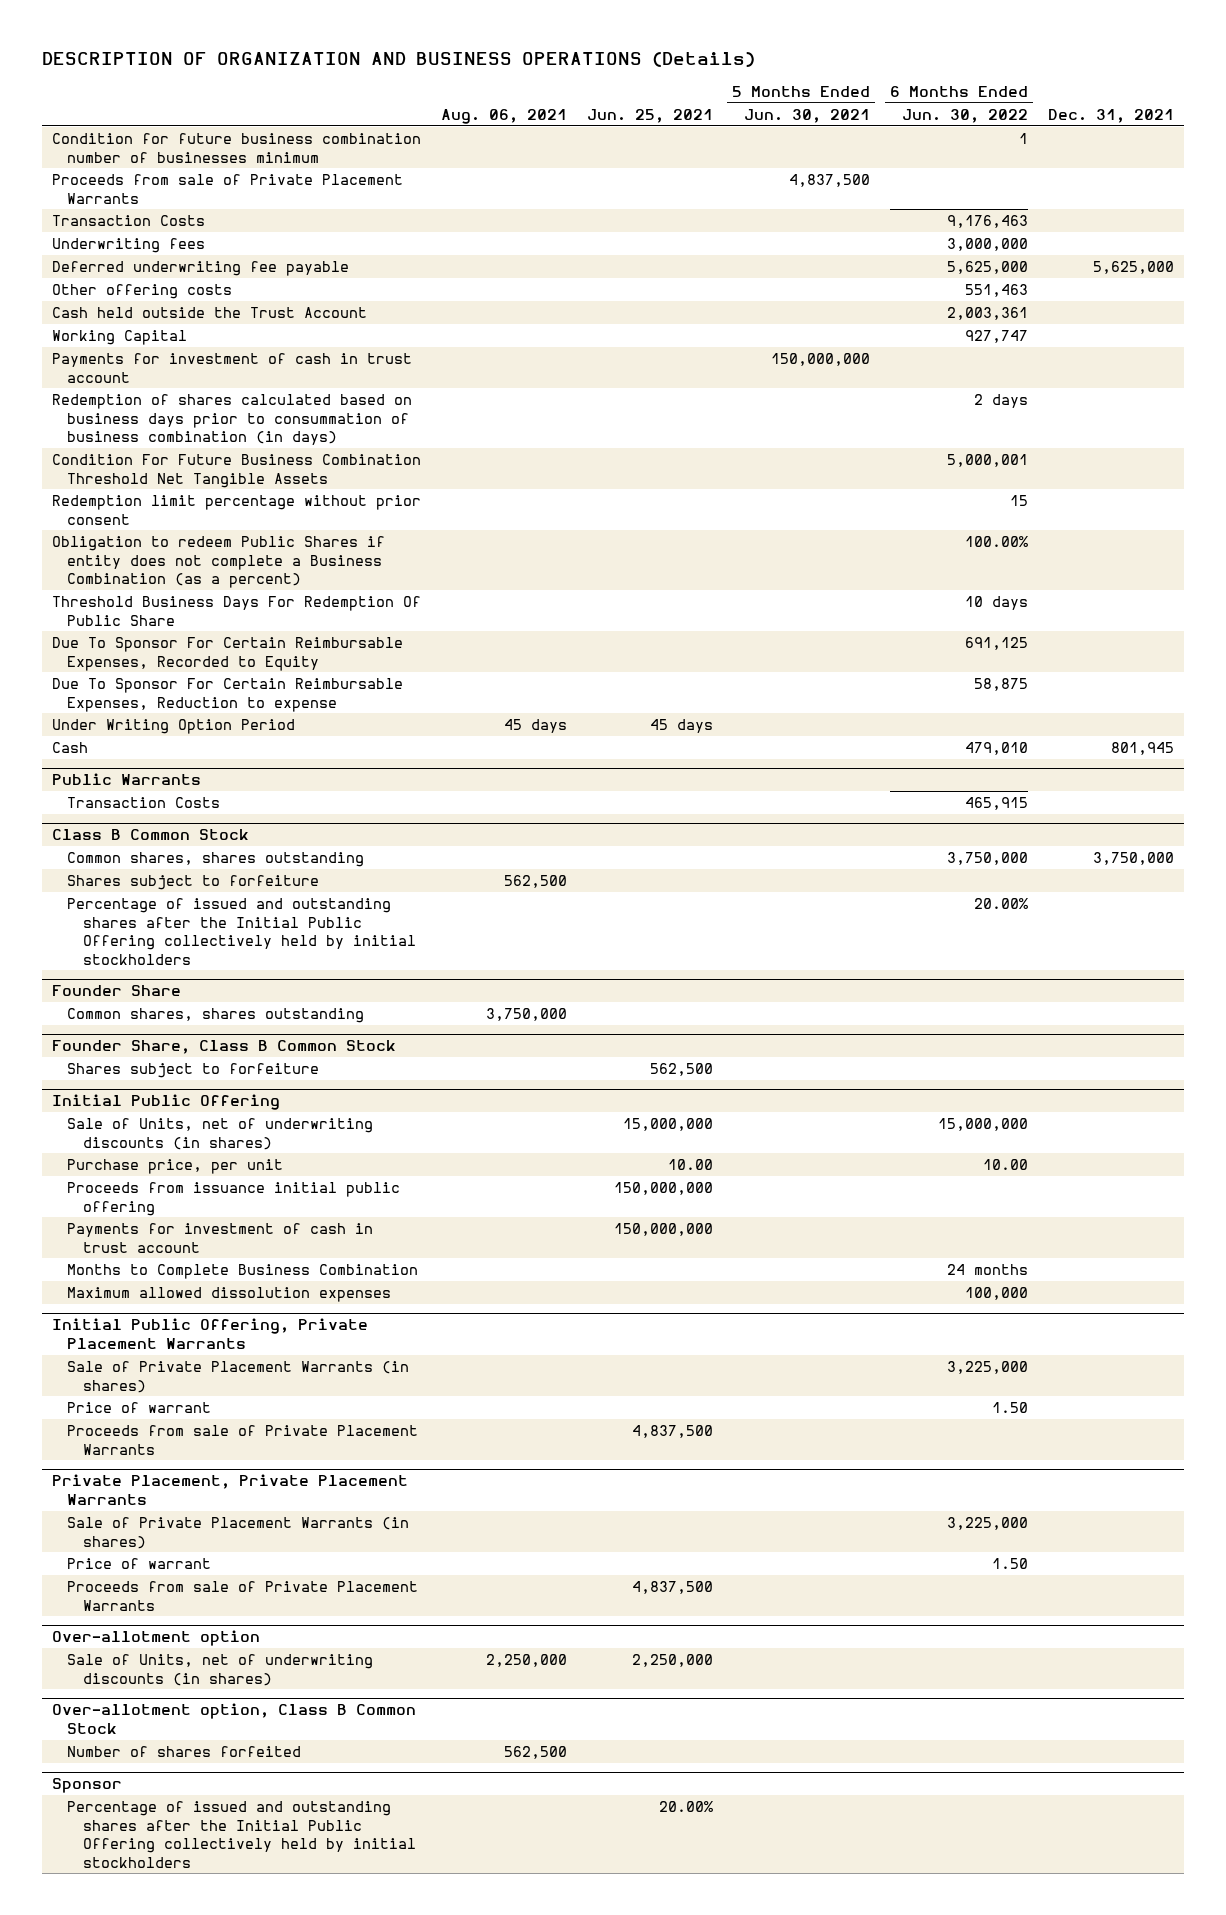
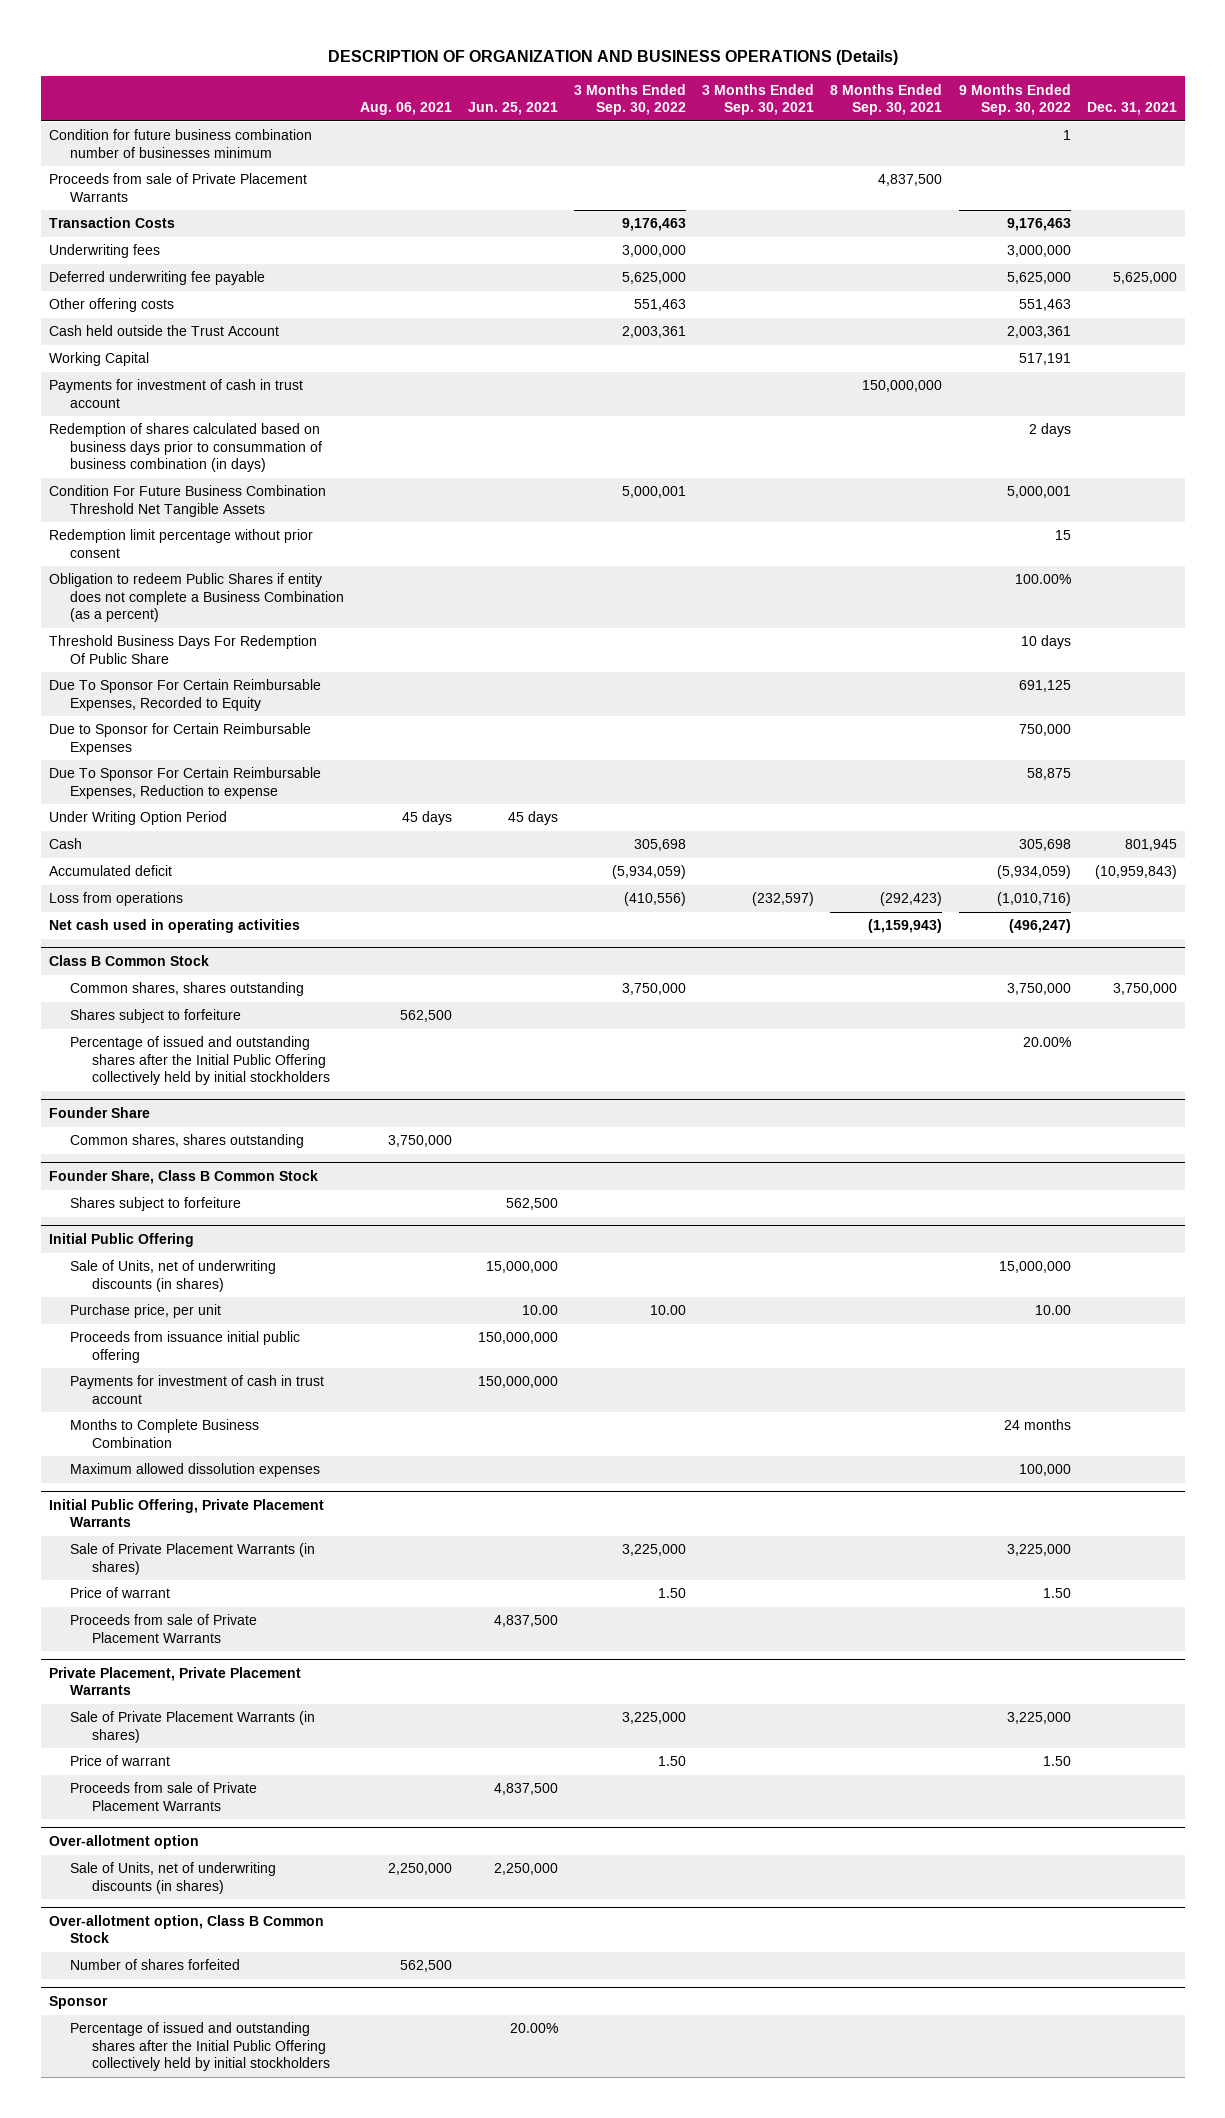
- | Aug. 06, 2021 | Jun. 25, 2021 | 5 Months Ended Jun. 30, 2021 | 6 Months Ended Jun. 30, 2022 | Dec. 31, 2021
+ | Aug. 06, 2021 | Jun. 25, 2021 | 3 Months Ended Sep. 30, 2022 | 3 Months Ended Sep. 30, 2021 | 8 Months Ended Sep. 30, 2021 | 9 Months Ended Sep. 30, 2022 | Dec. 31, 2021
+ Due to Sponsor for Certain Reimbursable Expenses | | | | | | 750,000 |
- Public Warrants
- Transaction Costs | | | | 465,915 |
+ Accumulated deficit | | | (5,934,059) | | | (5,934,059) | (10,959,843)
+ Loss from operations | | | (410,556) | (232,597) | (292,423) | (1,010,716) |
+ Net cash used in operating activities | | | | | (1,159,943) | (496,247) |

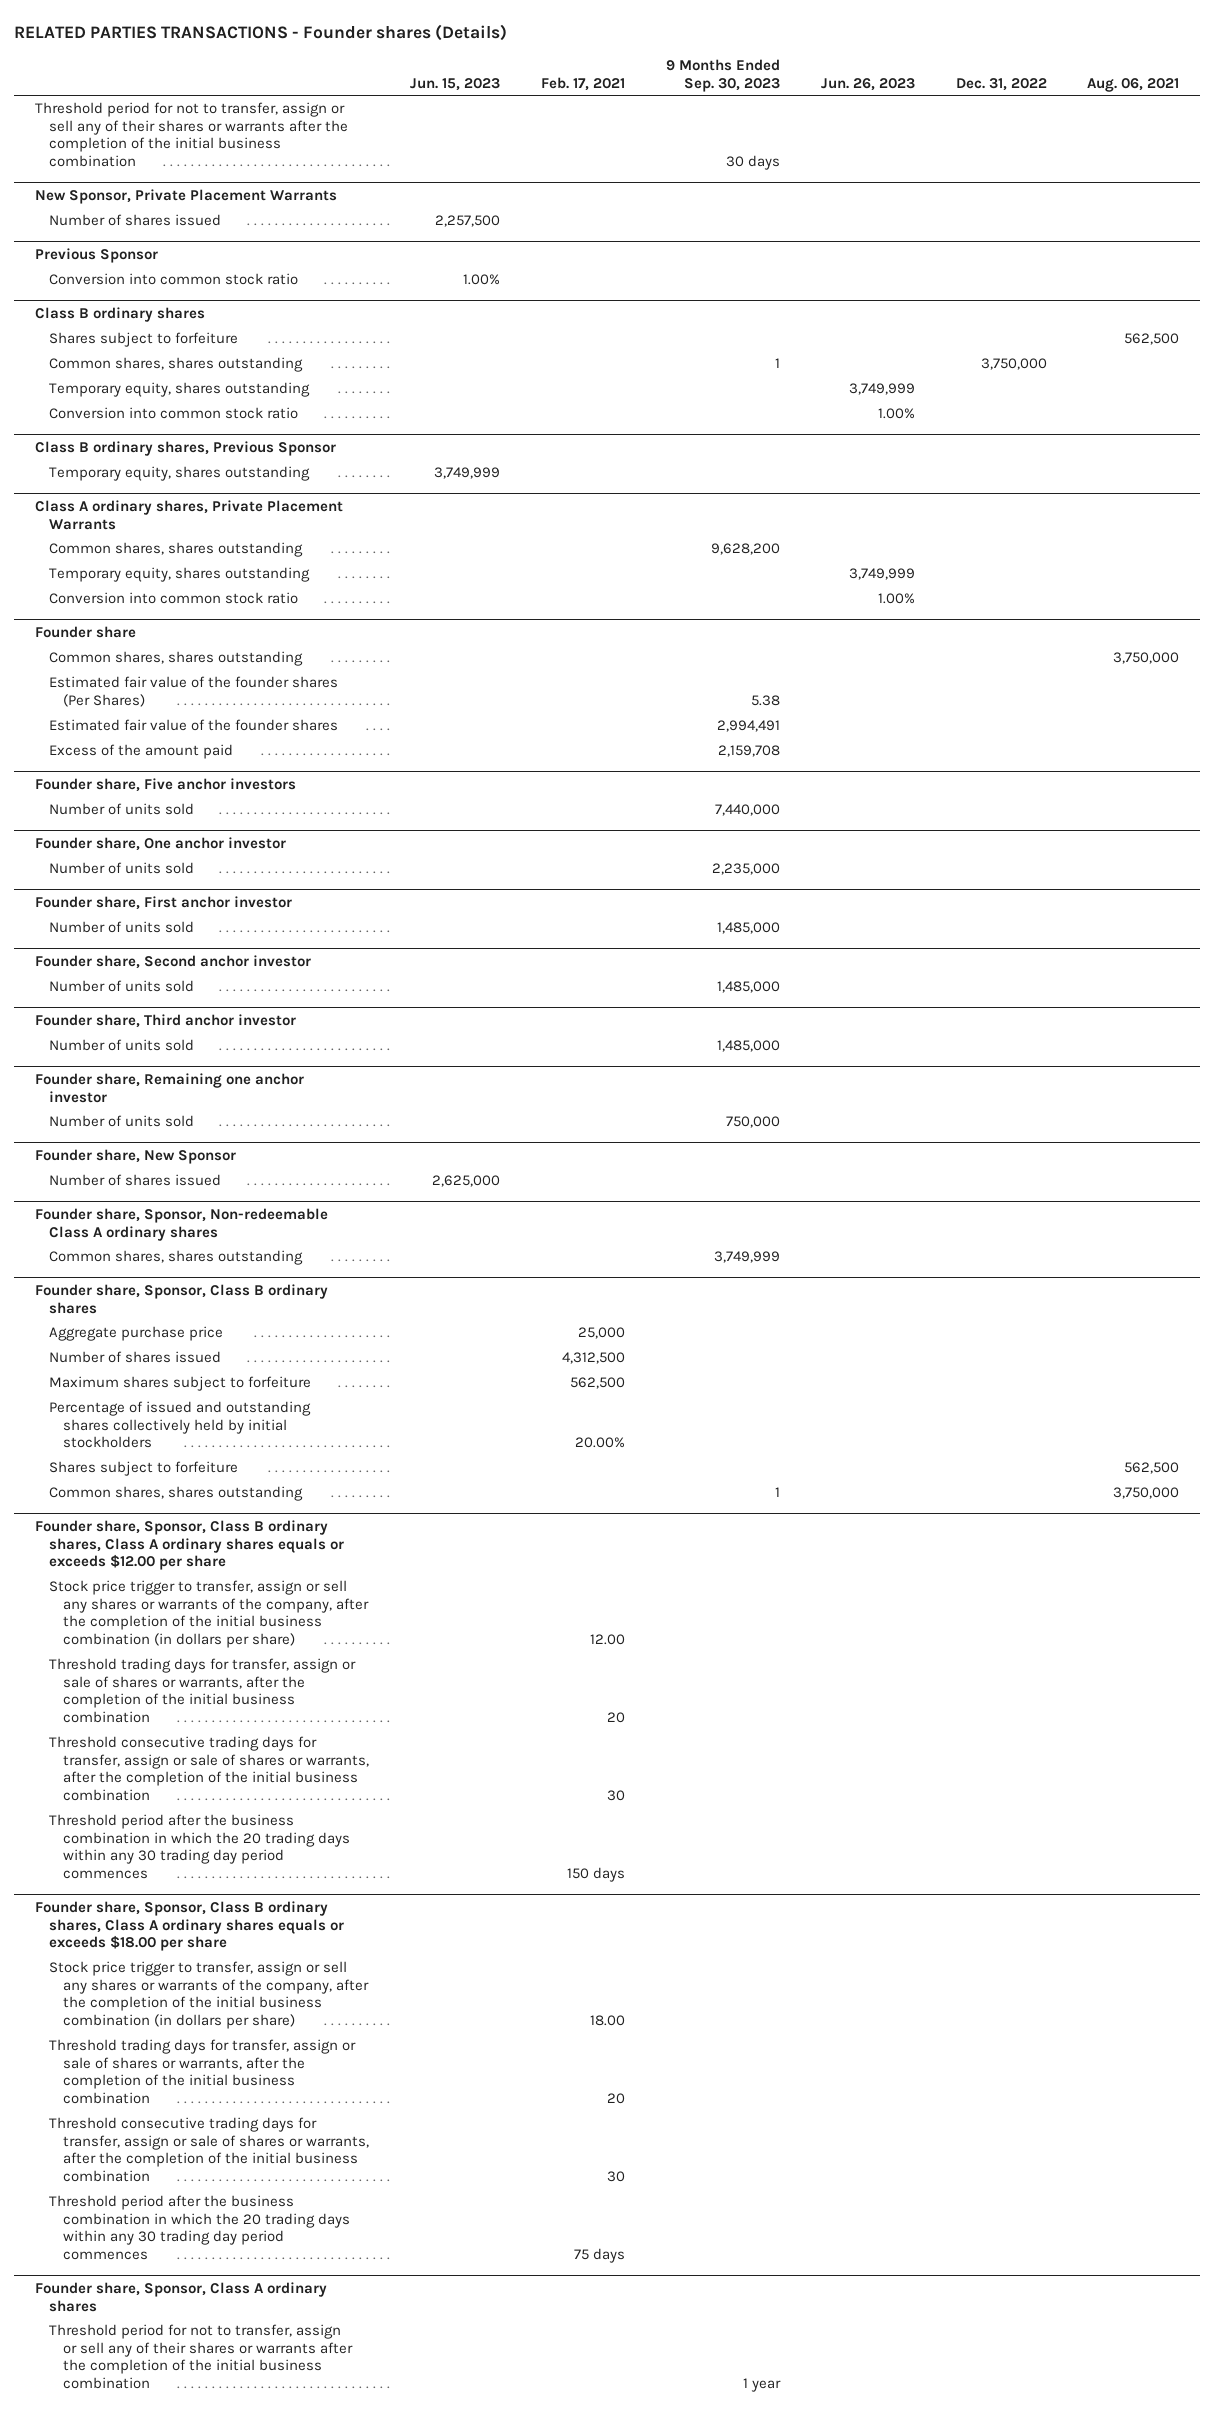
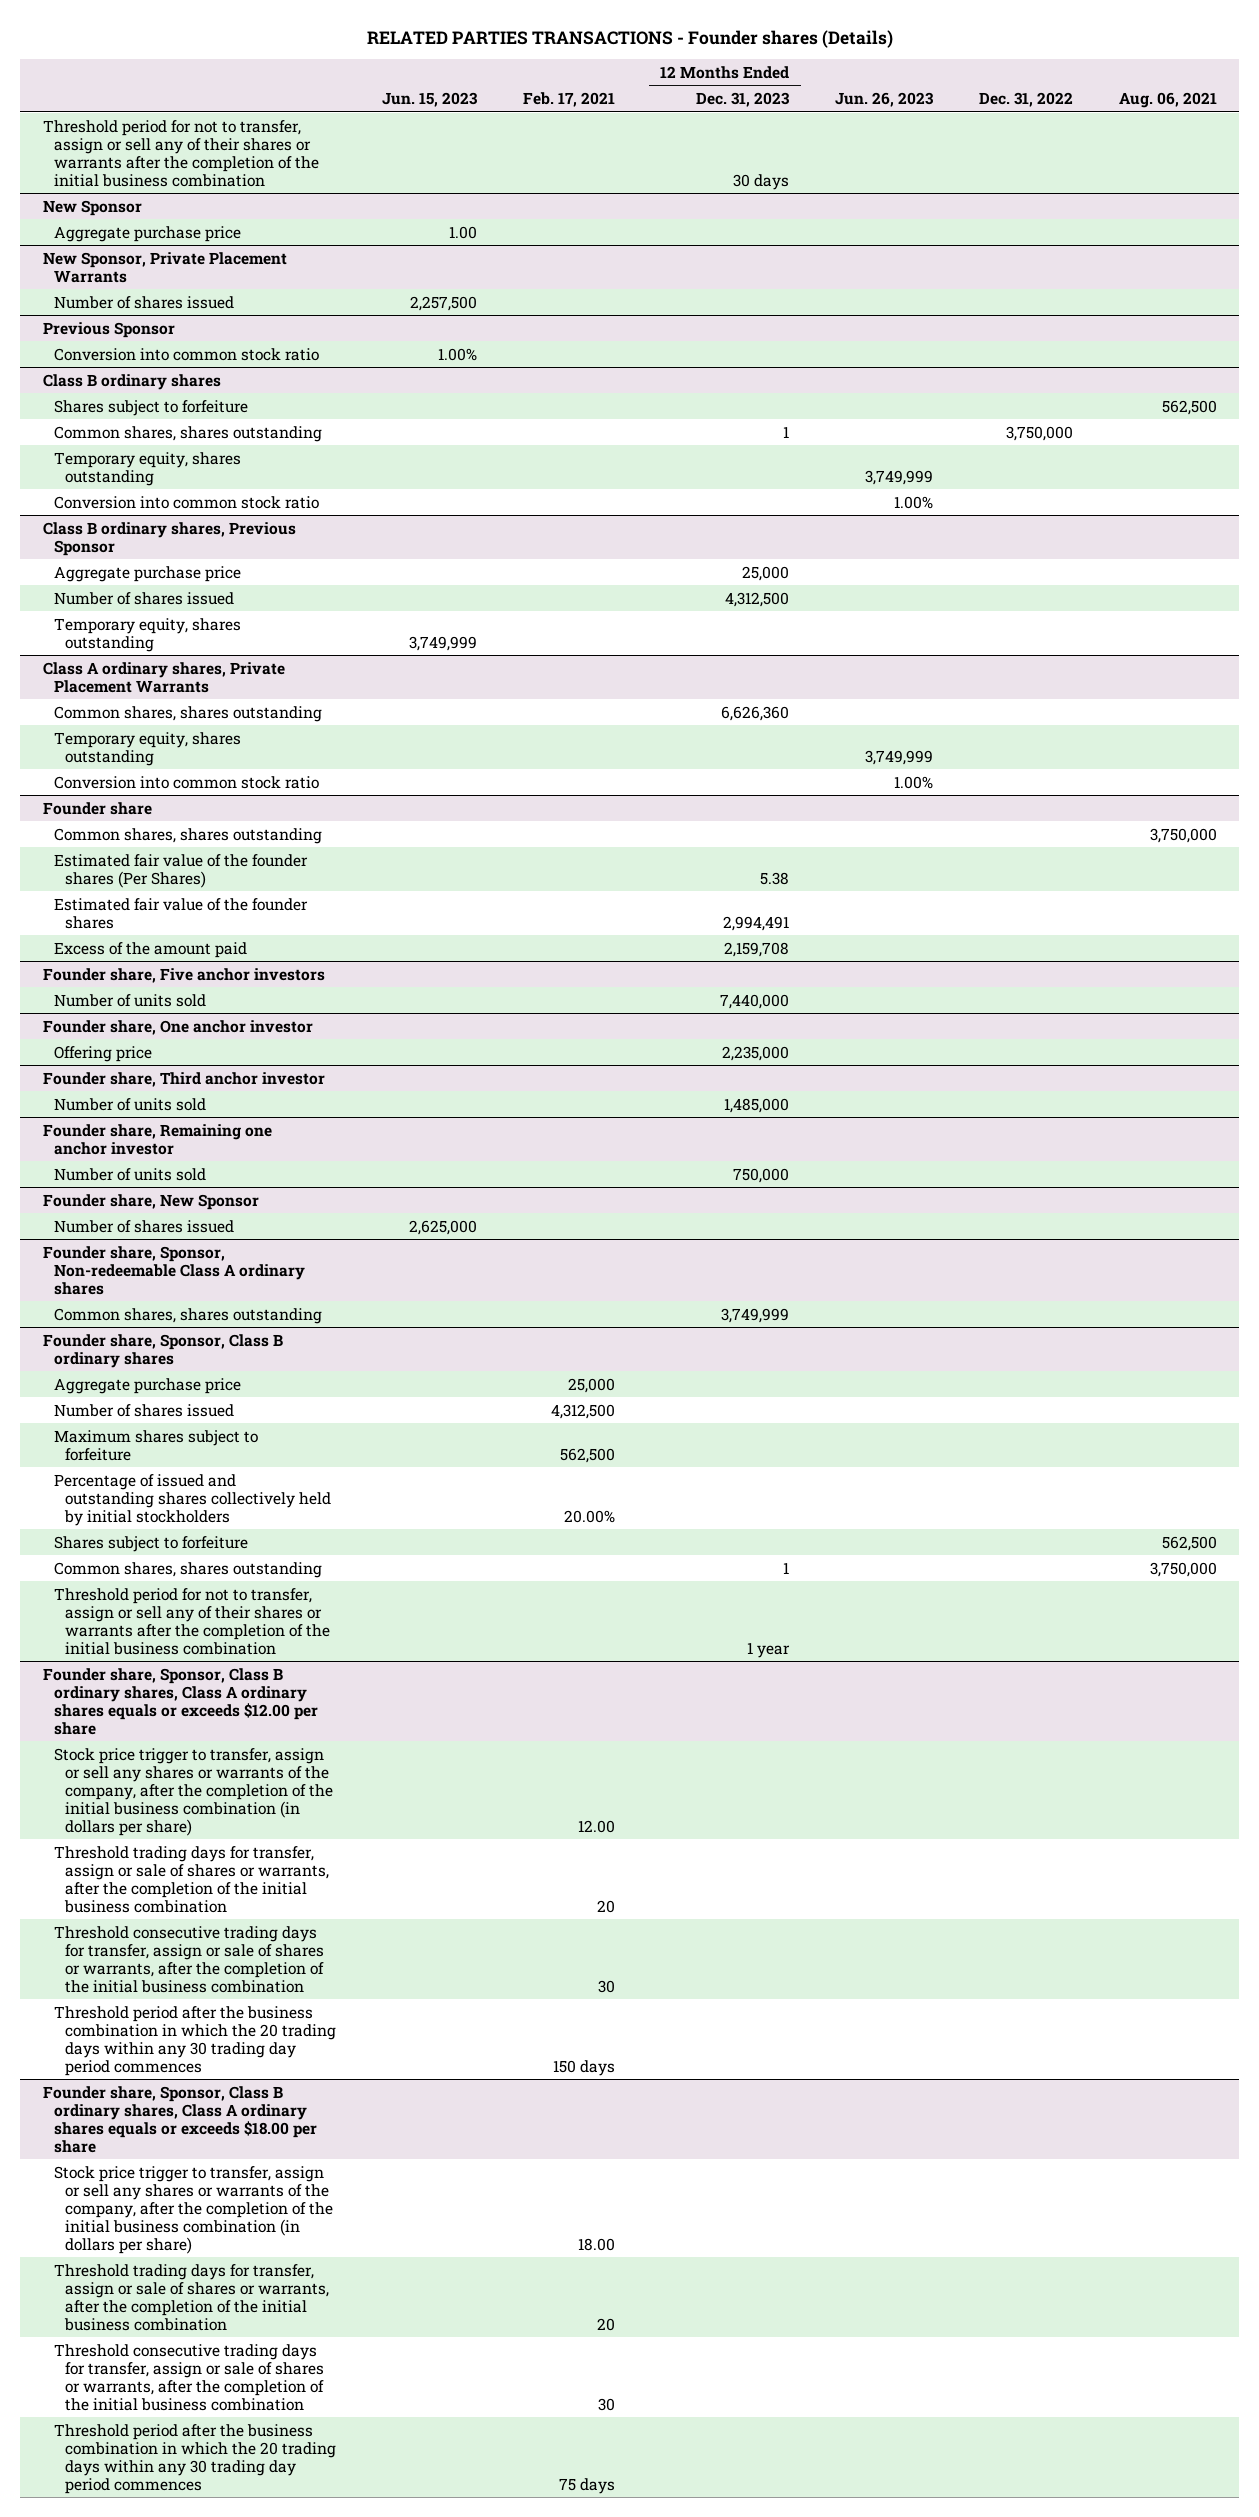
- | Jun. 15, 2023 | Feb. 17, 2021 | 9 Months Ended Sep. 30, 2023 | Jun. 26, 2023 | Dec. 31, 2022 | Aug. 06, 2021
+ | Jun. 15, 2023 | Feb. 17, 2021 | 12 Months Ended Dec. 31, 2023 | Jun. 26, 2023 | Dec. 31, 2022 | Aug. 06, 2021
+ New Sponsor
+ Aggregate purchase price | 1.00 | | | | |
@ Class B ordinary shares, Previous Sponsor
+ Aggregate purchase price | | | 25,000 | | |
+ Number of shares issued | | | 4,312,500 | | |
@ Founder share, One anchor investor
- Number of units sold | | | 2,235,000 | | |
- Founder share, First anchor investor
- Number of units sold | | | 1,485,000 | | |
- Founder share, Second anchor investor
- Number of units sold | | | 1,485,000 | | |
@ Founder share, One anchor investor
+ Offering price | | | 2,235,000 | | |
@ Founder share, Sponsor, Class B ordinary shares
+ Threshold period for not to transfer, assign or sell any of their shares or warrants after the completion of the initial business combination | | | 1 year | | |
- Founder share, Sponsor, Class A ordinary shares
- Threshold period for not to transfer, assign or sell any of their shares or warrants after the completion of the initial business combination | | | 1 year | | |

